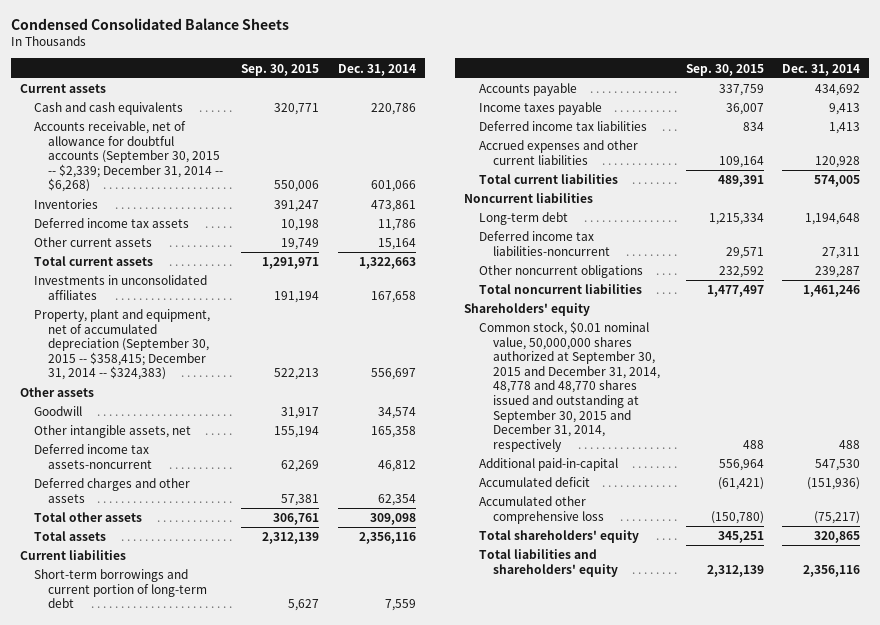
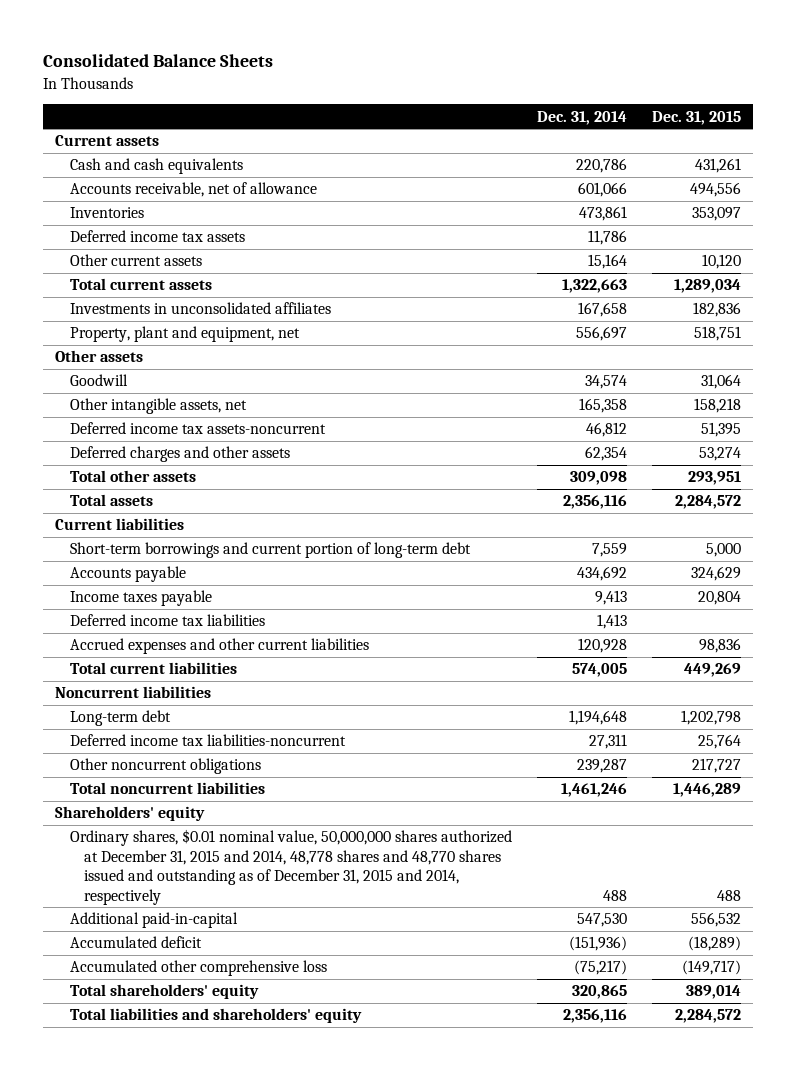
- Condensed Consolidated Balance Sheets
+ Consolidated Balance Sheets
- | Sep. 30, 2015 | Dec. 31, 2014
+ | Dec. 31, 2014 | Dec. 31, 2015
- Accounts receivable, net of allowance for doubtful accounts (September 30, 2015 -- $2,339; December 31, 2014 -- $6,268) | 550,006 | 601,066
+ Accounts receivable, net of allowance | 601,066 | 494,556
- Property, plant and equipment, net of accumulated depreciation (September 30, 2015 -- $358,415; December 31, 2014 -- $324,383) | 522,213 | 556,697
+ Property, plant and equipment, net | 556,697 | 518,751
- Common stock, $0.01 nominal value, 50,000,000 shares authorized at September 30, 2015 and December 31, 2014, 48,778 and 48,770 shares issued and outstanding at September 30, 2015 and December 31, 2014, respectively | 488 | 488
+ Ordinary shares, $0.01 nominal value, 50,000,000 shares authorized at December 31, 2015 and 2014, 48,778 shares and 48,770 shares issued and outstanding as of December 31, 2015 and 2014, respectively | 488 | 488

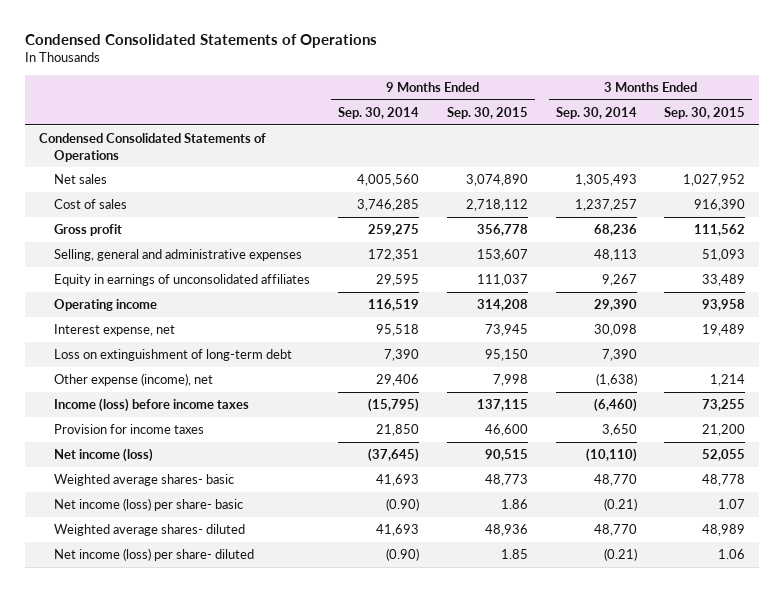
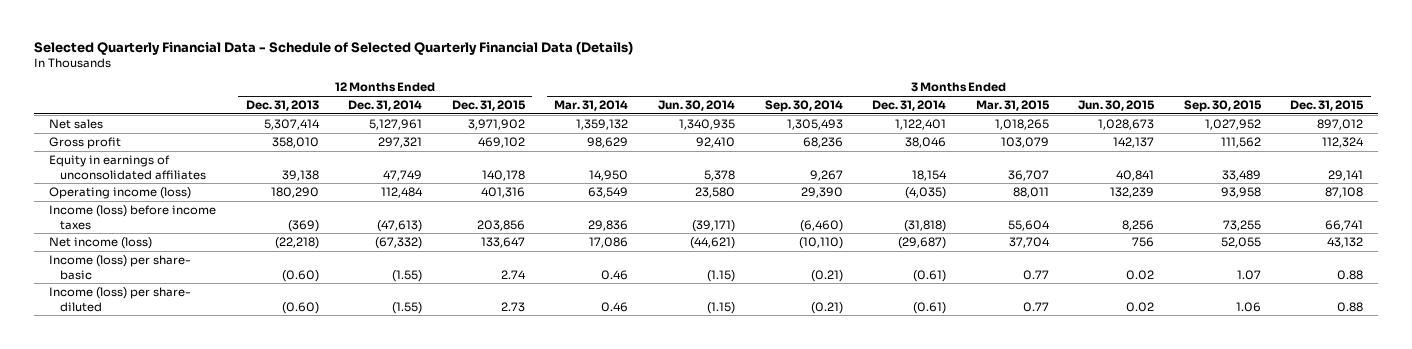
- Condensed Consolidated Statements of Operations
+ Selected Quarterly Financial Data - Schedule of Selected Quarterly Financial Data (Details)
- | 9 Months Ended Sep. 30, 2014 | 9 Months Ended Sep. 30, 2015 | 3 Months Ended Sep. 30, 2014 | 3 Months Ended Sep. 30, 2015
+ | 12 Months Ended Dec. 31, 2013 | 12 Months Ended Dec. 31, 2014 | 12 Months Ended Dec. 31, 2015 | 3 Months Ended Mar. 31, 2014 | 3 Months Ended Jun. 30, 2014 | 3 Months Ended Sep. 30, 2014 | 3 Months Ended Dec. 31, 2014 | 3 Months Ended Mar. 31, 2015 | 3 Months Ended Jun. 30, 2015 | 3 Months Ended Sep. 30, 2015 | 3 Months Ended Dec. 31, 2015
- Condensed Consolidated Statements of Operations
- Cost of sales | 3,746,285 | 2,718,112 | 1,237,257 | 916,390
- Selling, general and administrative expenses | 172,351 | 153,607 | 48,113 | 51,093
- Operating income | 116,519 | 314,208 | 29,390 | 93,958
- Interest expense, net | 95,518 | 73,945 | 30,098 | 19,489
- Loss on extinguishment of long-term debt | 7,390 | 95,150 | 7,390 |
- Other expense (income), net | 29,406 | 7,998 | (1,638) | 1,214
+ Operating income (loss) | 180,290 | 112,484 | 401,316 | 63,549 | 23,580 | 29,390 | (4,035) | 88,011 | 132,239 | 93,958 | 87,108
- Provision for income taxes | 21,850 | 46,600 | 3,650 | 21,200
- Weighted average shares- basic | 41,693 | 48,773 | 48,770 | 48,778
- Net income (loss) per share- basic | (0.90) | 1.86 | (0.21) | 1.07
- Weighted average shares- diluted | 41,693 | 48,936 | 48,770 | 48,989
- Net income (loss) per share- diluted | (0.90) | 1.85 | (0.21) | 1.06
+ Income (loss) per share- basic | (0.60) | (1.55) | 2.74 | 0.46 | (1.15) | (0.21) | (0.61) | 0.77 | 0.02 | 1.07 | 0.88
+ Income (loss) per share- diluted | (0.60) | (1.55) | 2.73 | 0.46 | (1.15) | (0.21) | (0.61) | 0.77 | 0.02 | 1.06 | 0.88

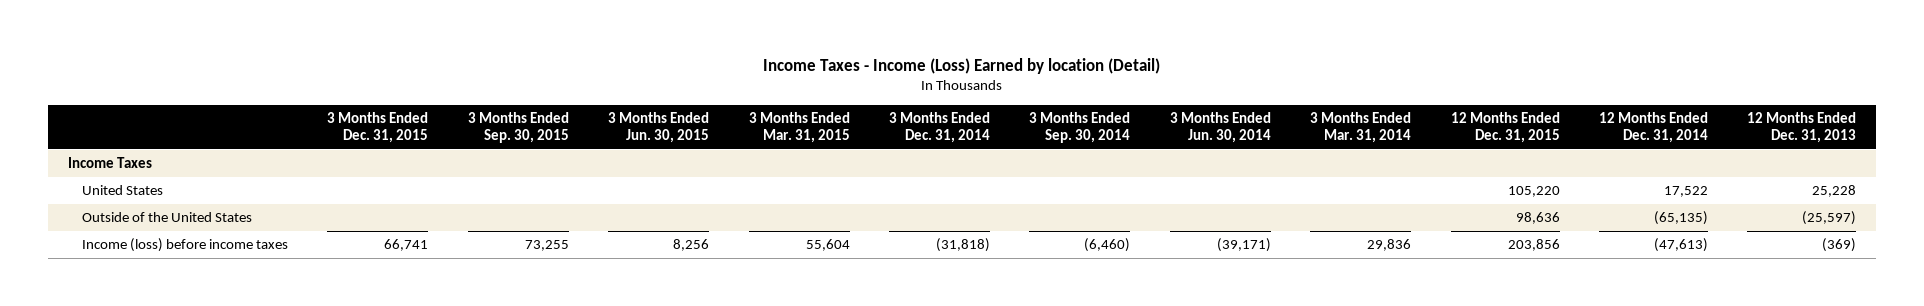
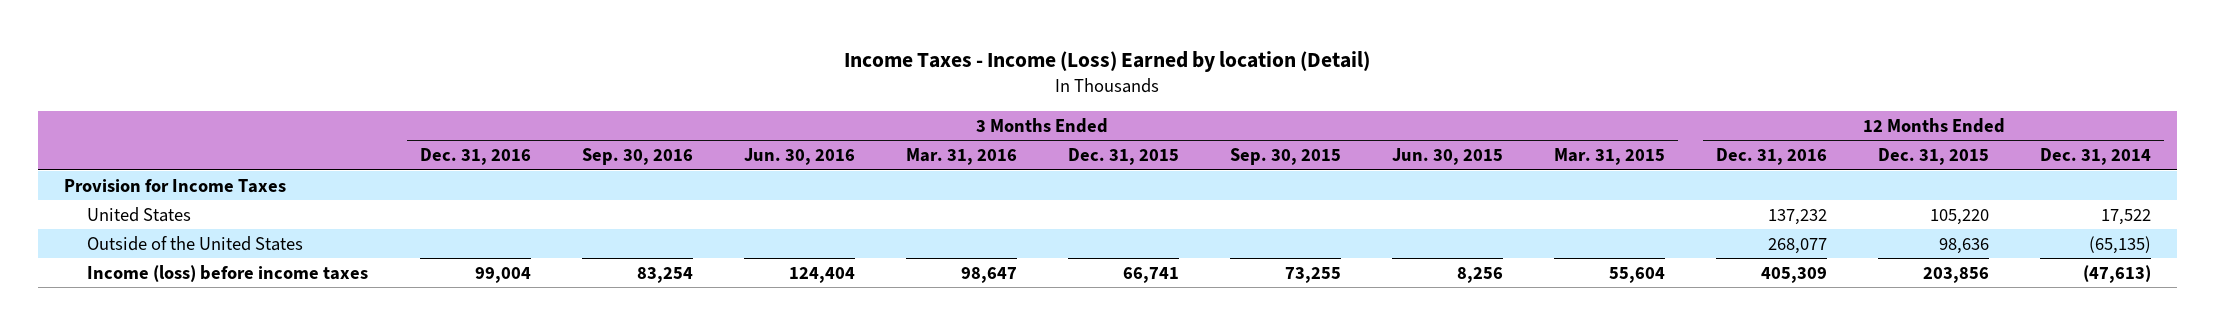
- | 3 Months Ended Dec. 31, 2015 | 3 Months Ended Sep. 30, 2015 | 3 Months Ended Jun. 30, 2015 | 3 Months Ended Mar. 31, 2015 | 3 Months Ended Dec. 31, 2014 | 3 Months Ended Sep. 30, 2014 | 3 Months Ended Jun. 30, 2014 | 3 Months Ended Mar. 31, 2014 | 12 Months Ended Dec. 31, 2015 | 12 Months Ended Dec. 31, 2014 | 12 Months Ended Dec. 31, 2013
+ | 3 Months Ended Dec. 31, 2016 | 3 Months Ended Sep. 30, 2016 | 3 Months Ended Jun. 30, 2016 | 3 Months Ended Mar. 31, 2016 | 3 Months Ended Dec. 31, 2015 | 3 Months Ended Sep. 30, 2015 | 3 Months Ended Jun. 30, 2015 | 3 Months Ended Mar. 31, 2015 | 12 Months Ended Dec. 31, 2016 | 12 Months Ended Dec. 31, 2015 | 12 Months Ended Dec. 31, 2014
- Income Taxes
+ Provision for Income Taxes

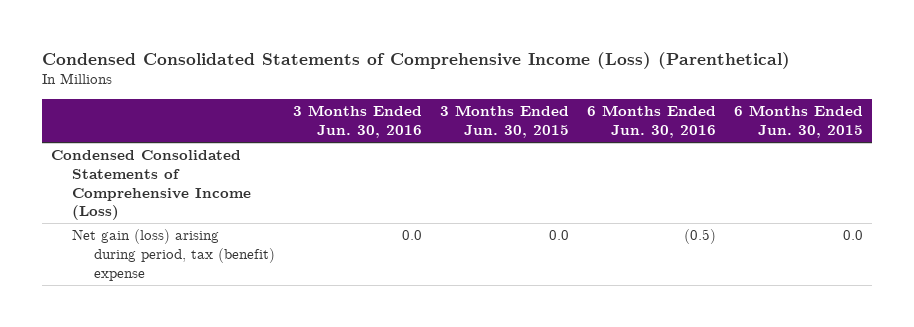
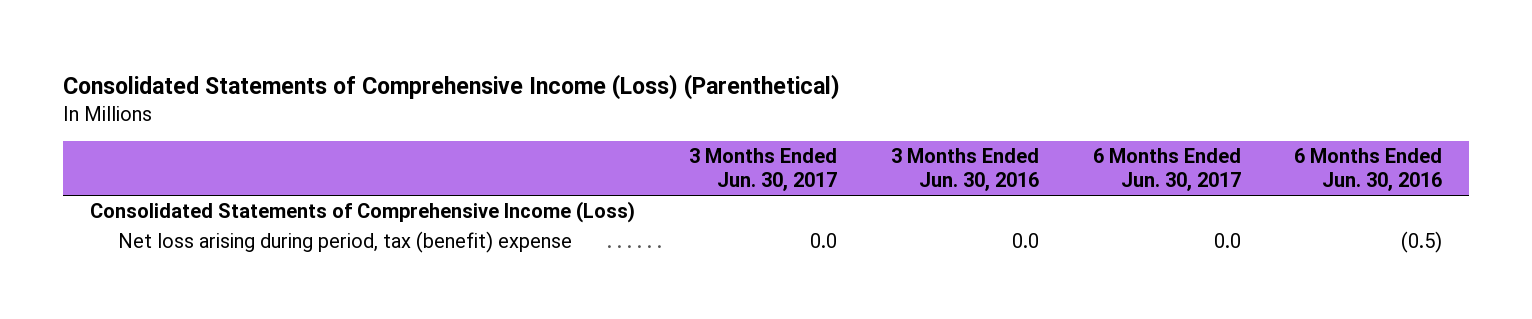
- Condensed Consolidated Statements of Comprehensive Income (Loss) (Parenthetical)
+ Consolidated Statements of Comprehensive Income (Loss) (Parenthetical)
- | 3 Months Ended Jun. 30, 2016 | 3 Months Ended Jun. 30, 2015 | 6 Months Ended Jun. 30, 2016 | 6 Months Ended Jun. 30, 2015
+ | 3 Months Ended Jun. 30, 2017 | 3 Months Ended Jun. 30, 2016 | 6 Months Ended Jun. 30, 2017 | 6 Months Ended Jun. 30, 2016
- Condensed Consolidated Statements of Comprehensive Income (Loss)
- Net gain (loss) arising during period, tax (benefit) expense | 0.0 | 0.0 | (0.5) | 0.0
+ Consolidated Statements of Comprehensive Income (Loss)
+ Net loss arising during period, tax (benefit) expense | 0.0 | 0.0 | 0.0 | (0.5)

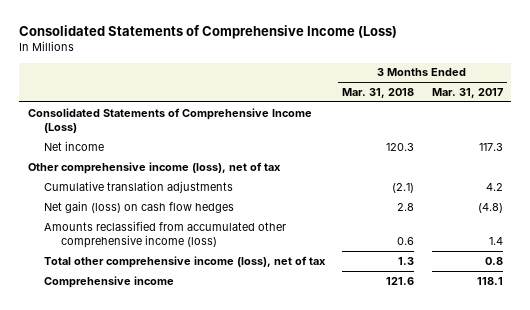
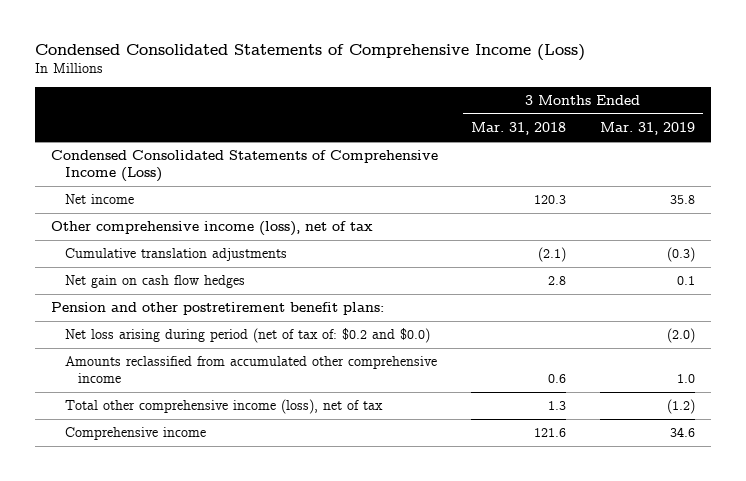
- Consolidated Statements of Comprehensive Income (Loss)
+ Condensed Consolidated Statements of Comprehensive Income (Loss)
- | 3 Months Ended Mar. 31, 2018 | 3 Months Ended Mar. 31, 2017
+ | 3 Months Ended Mar. 31, 2018 | 3 Months Ended Mar. 31, 2019
- Consolidated Statements of Comprehensive Income (Loss)
+ Condensed Consolidated Statements of Comprehensive Income (Loss)
- Net gain (loss) on cash flow hedges | 2.8 | (4.8)
- Amounts reclassified from accumulated other comprehensive income (loss) | 0.6 | 1.4
+ Net gain on cash flow hedges | 2.8 | 0.1
+ Pension and other postretirement benefit plans:
+ Net loss arising during period (net of tax of: $0.2 and $0.0) | | (2.0)
+ Amounts reclassified from accumulated other comprehensive income | 0.6 | 1.0

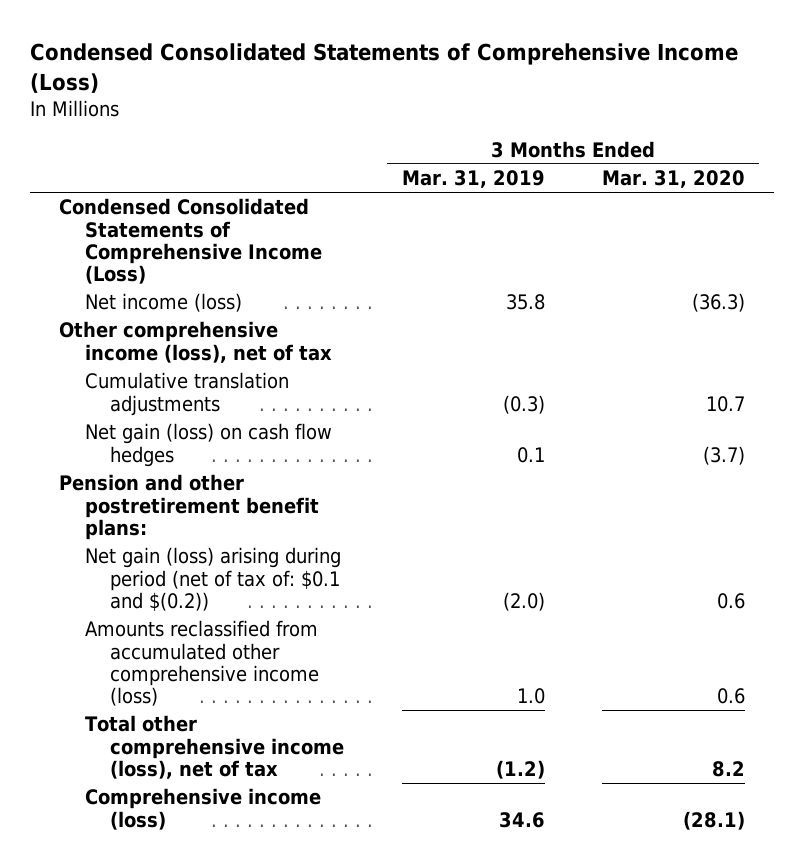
- | 3 Months Ended Mar. 31, 2018 | 3 Months Ended Mar. 31, 2019
+ | 3 Months Ended Mar. 31, 2019 | 3 Months Ended Mar. 31, 2020
- Net income | 120.3 | 35.8
+ Net income (loss) | 35.8 | (36.3)
- Net gain on cash flow hedges | 2.8 | 0.1
+ Net gain (loss) on cash flow hedges | 0.1 | (3.7)
- Net loss arising during period (net of tax of: $0.2 and $0.0) | | (2.0)
- Amounts reclassified from accumulated other comprehensive income | 0.6 | 1.0
+ Net gain (loss) arising during period (net of tax of: $0.1 and $(0.2)) | (2.0) | 0.6
+ Amounts reclassified from accumulated other comprehensive income (loss) | 1.0 | 0.6
- Comprehensive income | 121.6 | 34.6
+ Comprehensive income (loss) | 34.6 | (28.1)

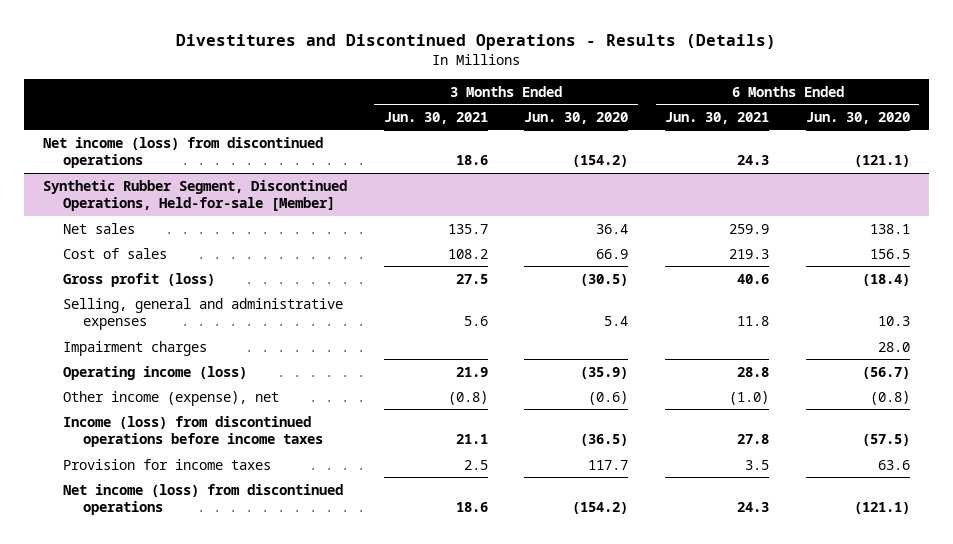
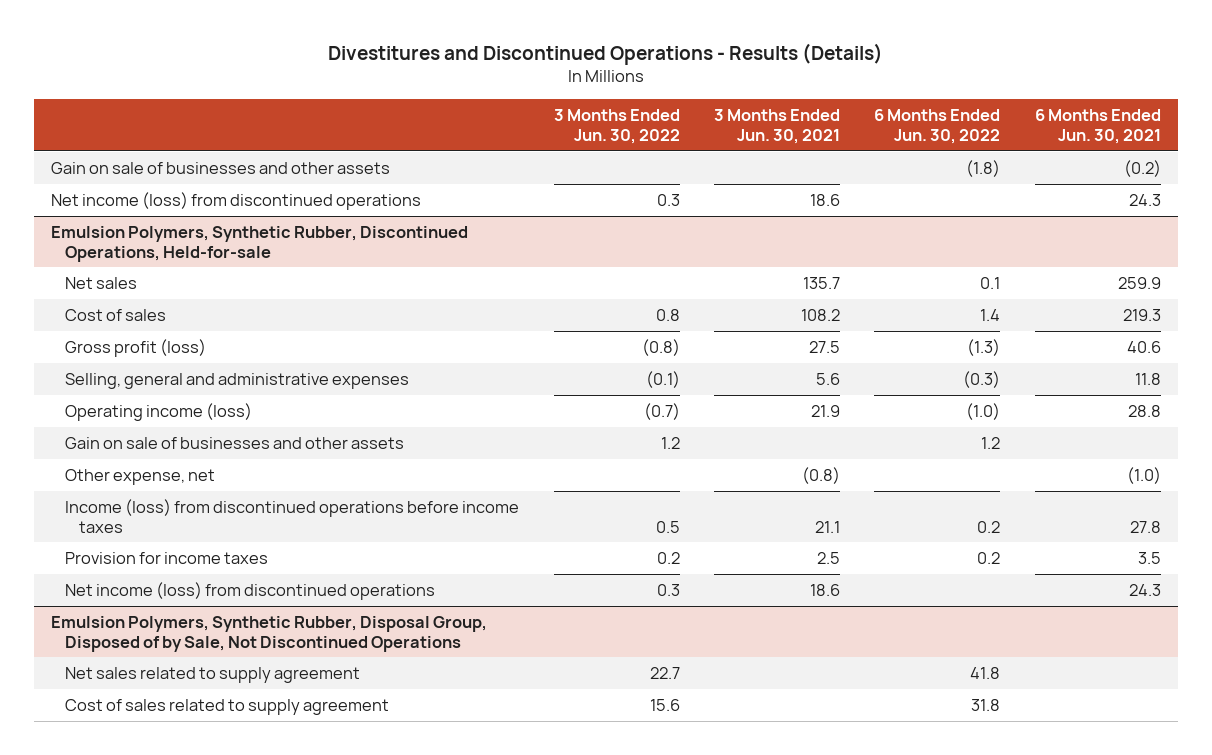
- | 3 Months Ended Jun. 30, 2021 | 3 Months Ended Jun. 30, 2020 | 6 Months Ended Jun. 30, 2021 | 6 Months Ended Jun. 30, 2020
+ | 3 Months Ended Jun. 30, 2022 | 3 Months Ended Jun. 30, 2021 | 6 Months Ended Jun. 30, 2022 | 6 Months Ended Jun. 30, 2021
+ Gain on sale of businesses and other assets | | | (1.8) | (0.2)
- Synthetic Rubber Segment, Discontinued Operations, Held-for-sale [Member]
+ Emulsion Polymers, Synthetic Rubber, Discontinued Operations, Held-for-sale
- Impairment charges | | | | 28.0
- Other income (expense), net | (0.8) | (0.6) | (1.0) | (0.8)
+ Gain on sale of businesses and other assets | 1.2 | | 1.2 |
+ Other expense, net | | (0.8) | | (1.0)
+ Emulsion Polymers, Synthetic Rubber, Disposal Group, Disposed of by Sale, Not Discontinued Operations
+ Net sales related to supply agreement | 22.7 | | 41.8 |
+ Cost of sales related to supply agreement | 15.6 | | 31.8 |

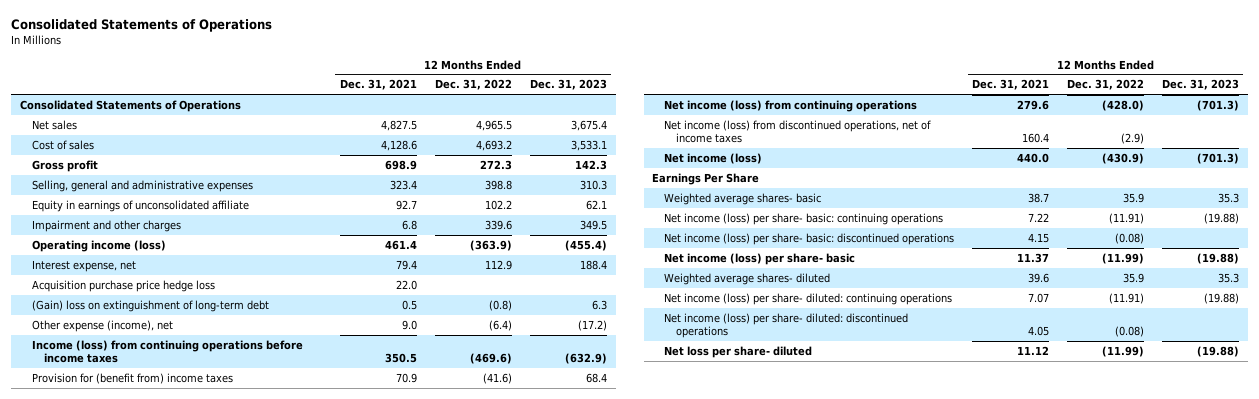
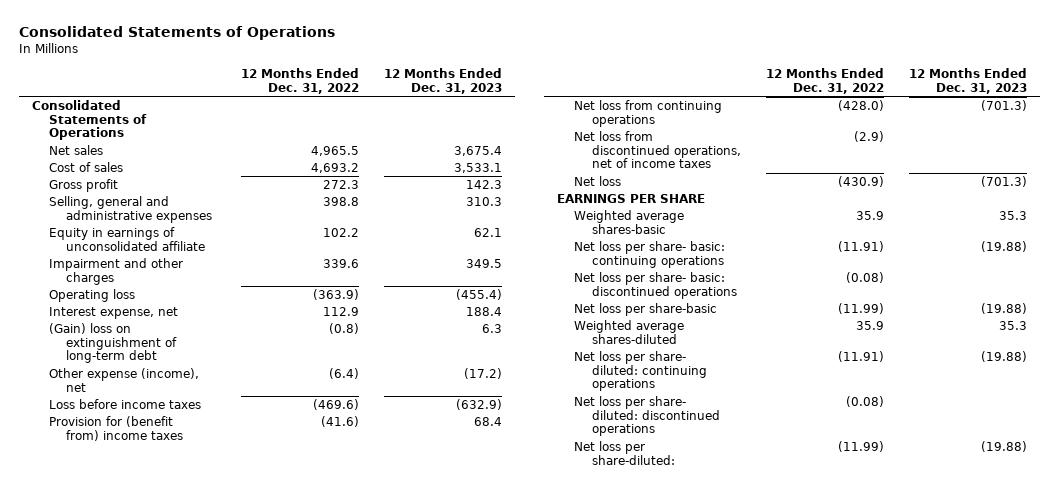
- | 12 Months Ended Dec. 31, 2021 | 12 Months Ended Dec. 31, 2022 | 12 Months Ended Dec. 31, 2023
+ | 12 Months Ended Dec. 31, 2022 | 12 Months Ended Dec. 31, 2023
- Operating income (loss) | 461.4 | (363.9) | (455.4)
+ Operating loss | (363.9) | (455.4)
- Acquisition purchase price hedge loss | 22.0 | |
- Income (loss) from continuing operations before income taxes | 350.5 | (469.6) | (632.9)
+ Loss before income taxes | (469.6) | (632.9)
- Net income (loss) from continuing operations | 279.6 | (428.0) | (701.3)
- Net income (loss) from discontinued operations, net of income taxes | 160.4 | (2.9) |
- Net income (loss) | 440.0 | (430.9) | (701.3)
- Earnings Per Share
- Weighted average shares- basic | 38.7 | 35.9 | 35.3
- Net income (loss) per share- basic: continuing operations | 7.22 | (11.91) | (19.88)
- Net income (loss) per share- basic: discontinued operations | 4.15 | (0.08) |
- Net income (loss) per share- basic | 11.37 | (11.99) | (19.88)
- Weighted average shares- diluted | 39.6 | 35.9 | 35.3
- Net income (loss) per share- diluted: continuing operations | 7.07 | (11.91) | (19.88)
- Net income (loss) per share- diluted: discontinued operations | 4.05 | (0.08) |
- Net loss per share- diluted | 11.12 | (11.99) | (19.88)
+ Net loss from continuing operations | (428.0) | (701.3)
+ Net loss from discontinued operations, net of income taxes | (2.9) |
+ Net loss | (430.9) | (701.3)
+ EARNINGS PER SHARE
+ Weighted average shares-basic | 35.9 | 35.3
+ Net loss per share- basic: continuing operations | (11.91) | (19.88)
+ Net loss per share- basic: discontinued operations | (0.08) |
+ Net loss per share-basic | (11.99) | (19.88)
+ Weighted average shares-diluted | 35.9 | 35.3
+ Net loss per share- diluted: continuing operations | (11.91) | (19.88)
+ Net loss per share- diluted: discontinued operations | (0.08) |
+ Net loss per share-diluted: | (11.99) | (19.88)

